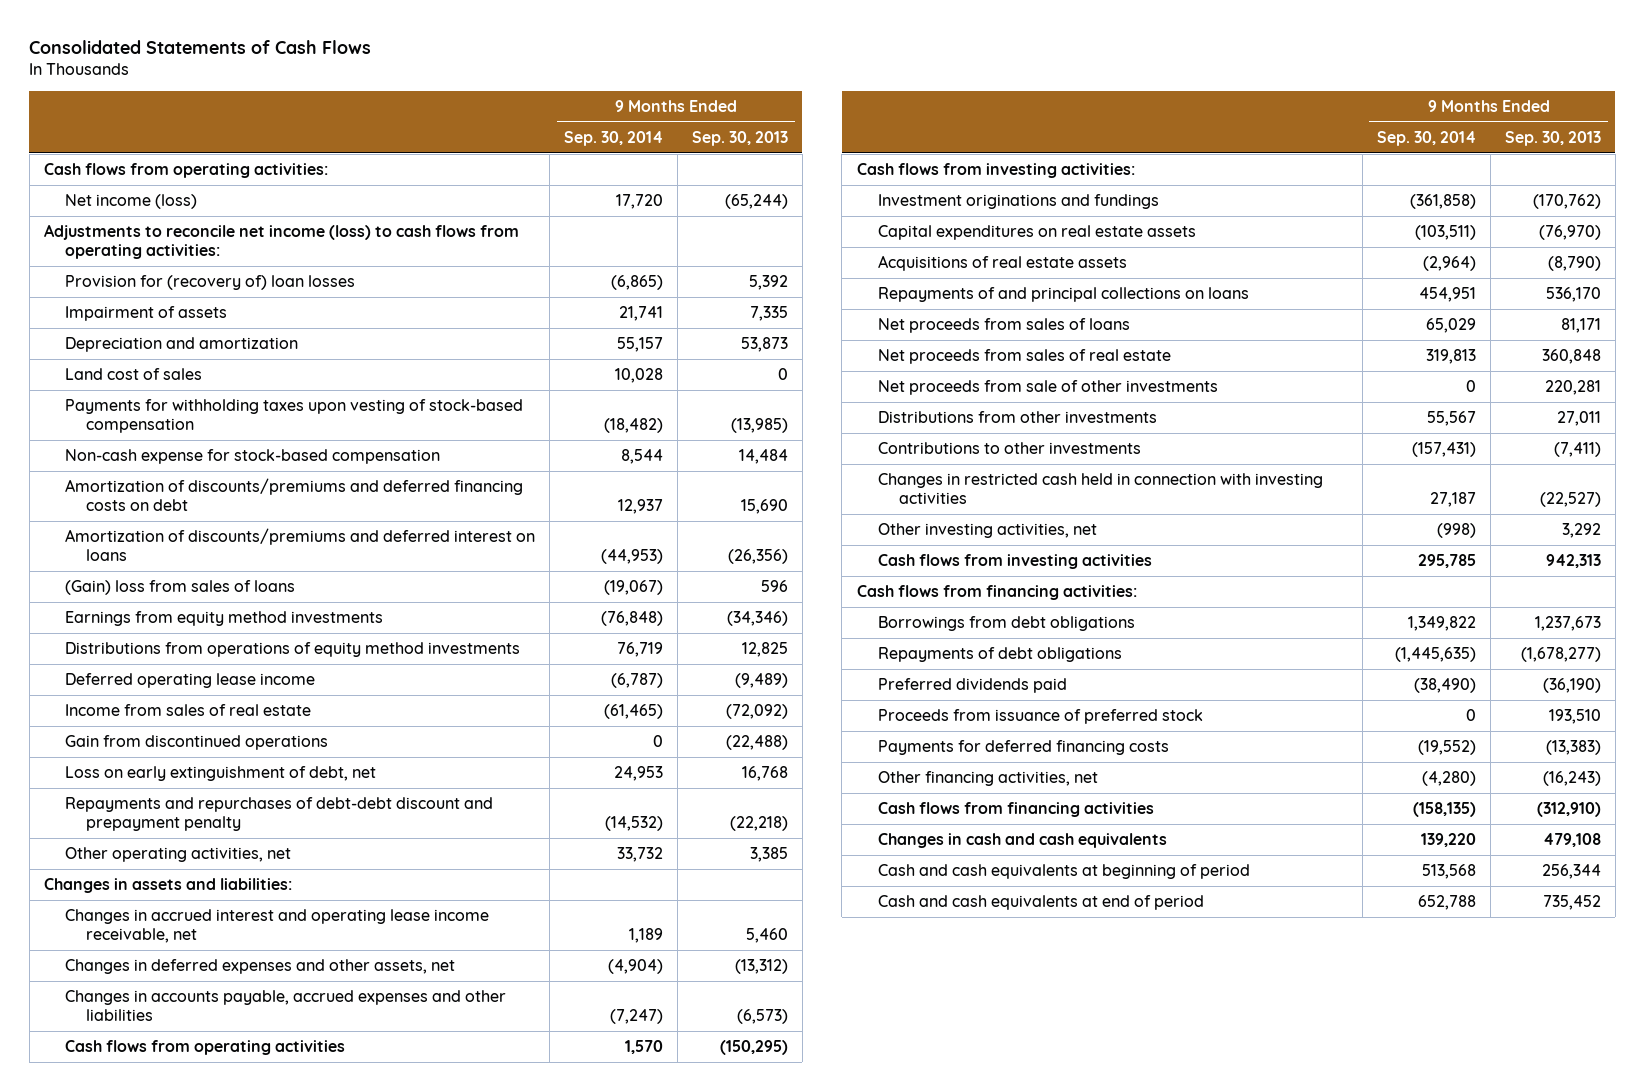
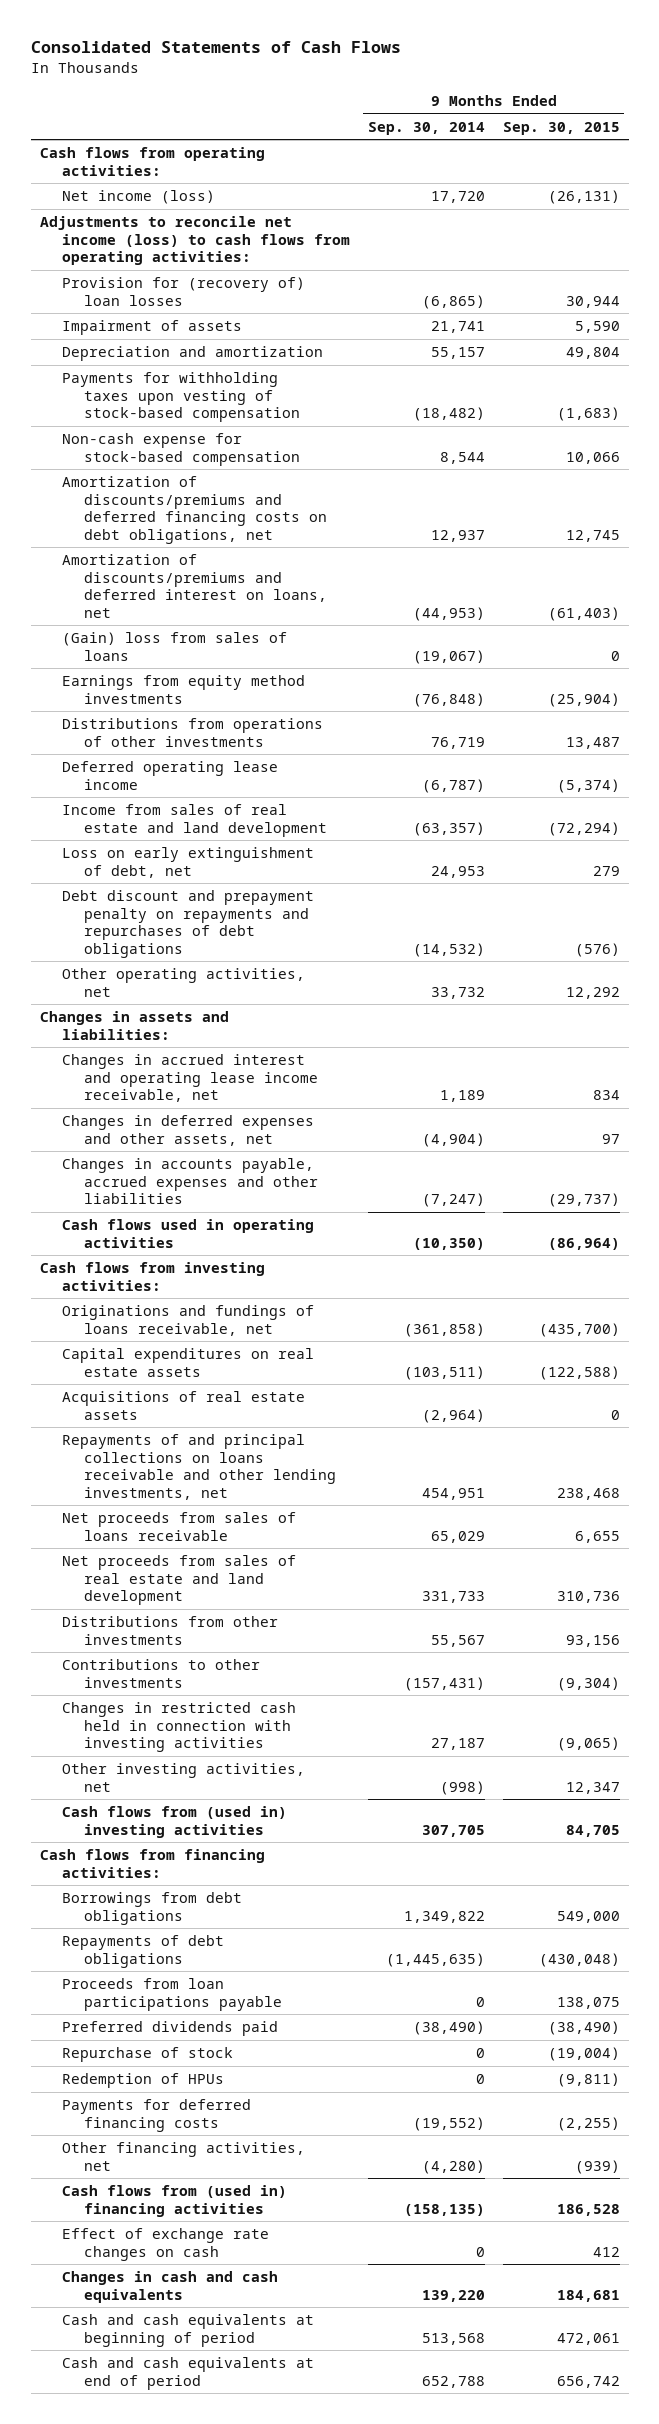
- | 9 Months Ended Sep. 30, 2014 | 9 Months Ended Sep. 30, 2013
+ | 9 Months Ended Sep. 30, 2014 | 9 Months Ended Sep. 30, 2015
- Land cost of sales | 10,028 | 0
- Amortization of discounts/premiums and deferred financing costs on debt | 12,937 | 15,690
- Amortization of discounts/premiums and deferred interest on loans | (44,953) | (26,356)
+ Amortization of discounts/premiums and deferred financing costs on debt obligations, net | 12,937 | 12,745
+ Amortization of discounts/premiums and deferred interest on loans, net | (44,953) | (61,403)
- Distributions from operations of equity method investments | 76,719 | 12,825
+ Distributions from operations of other investments | 76,719 | 13,487
- Income from sales of real estate | (61,465) | (72,092)
- Gain from discontinued operations | 0 | (22,488)
+ Income from sales of real estate and land development | (63,357) | (72,294)
- Repayments and repurchases of debt-debt discount and prepayment penalty | (14,532) | (22,218)
+ Debt discount and prepayment penalty on repayments and repurchases of debt obligations | (14,532) | (576)
- Cash flows from operating activities | 1,570 | (150,295)
+ Cash flows used in operating activities | (10,350) | (86,964)
- Investment originations and fundings | (361,858) | (170,762)
+ Originations and fundings of loans receivable, net | (361,858) | (435,700)
- Repayments of and principal collections on loans | 454,951 | 536,170
- Net proceeds from sales of loans | 65,029 | 81,171
- Net proceeds from sales of real estate | 319,813 | 360,848
- Net proceeds from sale of other investments | 0 | 220,281
+ Repayments of and principal collections on loans receivable and other lending investments, net | 454,951 | 238,468
+ Net proceeds from sales of loans receivable | 65,029 | 6,655
+ Net proceeds from sales of real estate and land development | 331,733 | 310,736
- Cash flows from investing activities | 295,785 | 942,313
+ Cash flows from (used in) investing activities | 307,705 | 84,705
+ Proceeds from loan participations payable | 0 | 138,075
- Proceeds from issuance of preferred stock | 0 | 193,510
+ Repurchase of stock | 0 | (19,004)
+ Redemption of HPUs | 0 | (9,811)
- Cash flows from financing activities | (158,135) | (312,910)
+ Cash flows from (used in) financing activities | (158,135) | 186,528
+ Effect of exchange rate changes on cash | 0 | 412

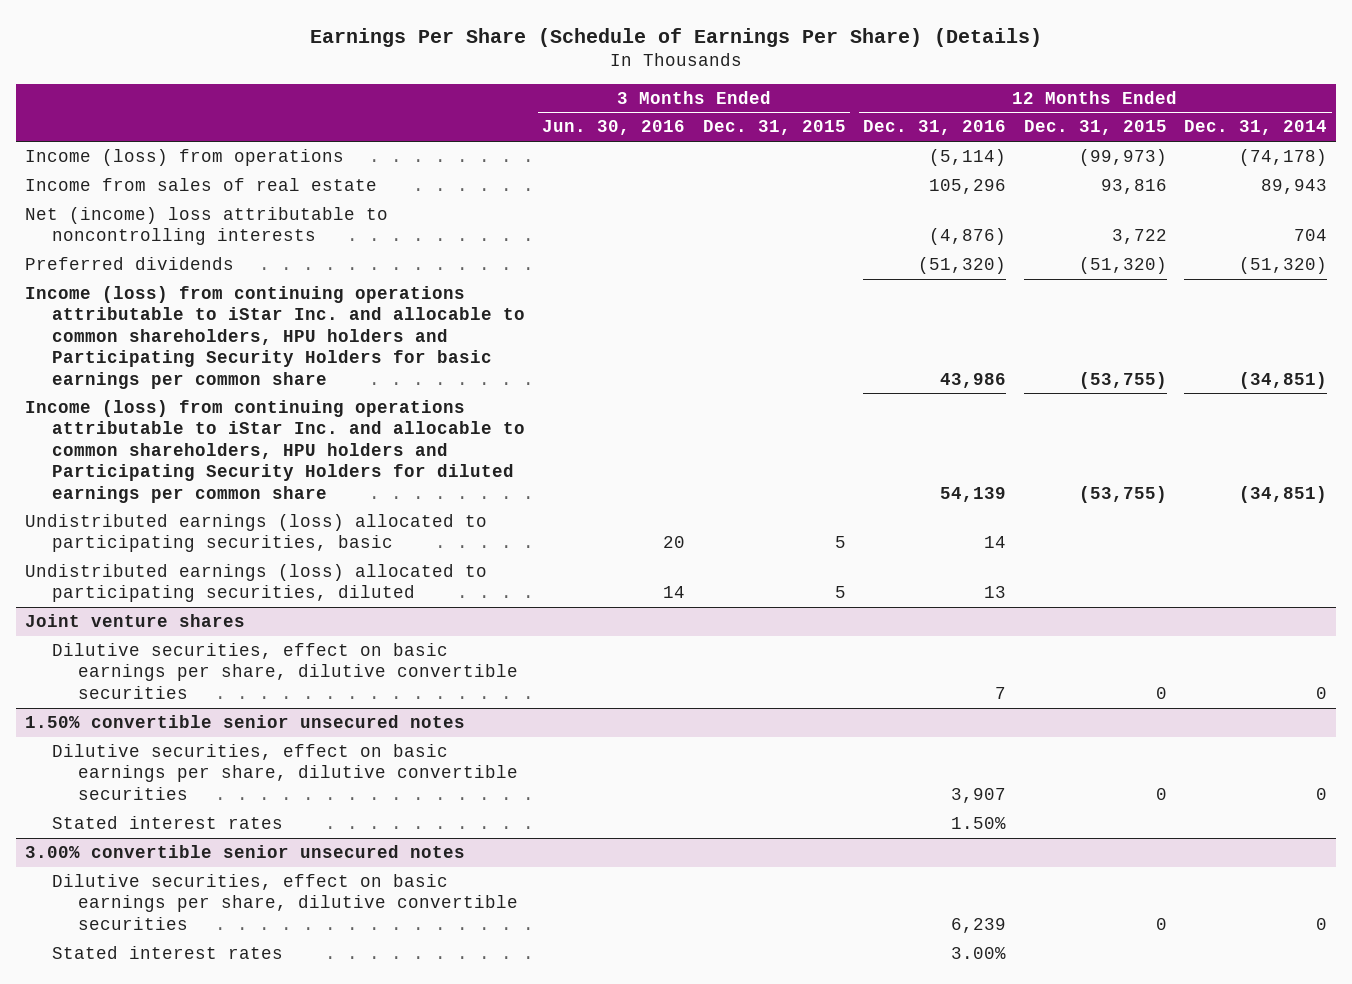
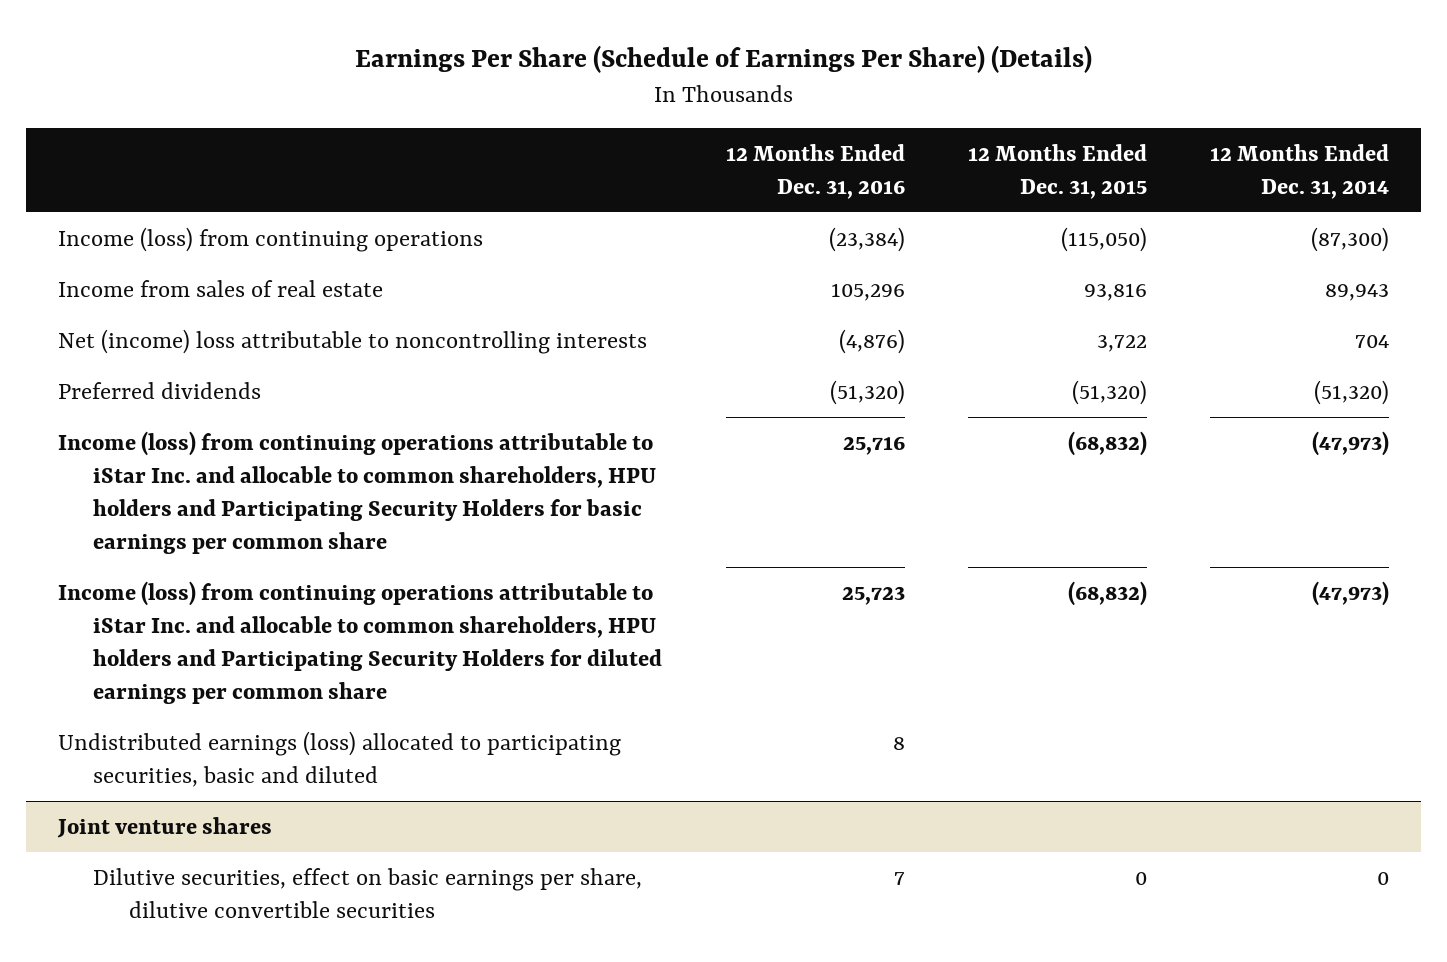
- | 3 Months Ended Jun. 30, 2016 | 3 Months Ended Dec. 31, 2015 | 12 Months Ended Dec. 31, 2016 | 12 Months Ended Dec. 31, 2015 | 12 Months Ended Dec. 31, 2014
+ | 12 Months Ended Dec. 31, 2016 | 12 Months Ended Dec. 31, 2015 | 12 Months Ended Dec. 31, 2014
- Income (loss) from operations | | | (5,114) | (99,973) | (74,178)
+ Income (loss) from continuing operations | (23,384) | (115,050) | (87,300)
- Income (loss) from continuing operations attributable to iStar Inc. and allocable to common shareholders, HPU holders and Participating Security Holders for basic earnings per common share | | | 43,986 | (53,755) | (34,851)
- Income (loss) from continuing operations attributable to iStar Inc. and allocable to common shareholders, HPU holders and Participating Security Holders for diluted earnings per common share | | | 54,139 | (53,755) | (34,851)
- Undistributed earnings (loss) allocated to participating securities, basic | 20 | 5 | 14 | |
- Undistributed earnings (loss) allocated to participating securities, diluted | 14 | 5 | 13 | |
+ Income (loss) from continuing operations attributable to iStar Inc. and allocable to common shareholders, HPU holders and Participating Security Holders for basic earnings per common share | 25,716 | (68,832) | (47,973)
+ Income (loss) from continuing operations attributable to iStar Inc. and allocable to common shareholders, HPU holders and Participating Security Holders for diluted earnings per common share | 25,723 | (68,832) | (47,973)
+ Undistributed earnings (loss) allocated to participating securities, basic and diluted | 8 | |
- 1.50% convertible senior unsecured notes
- Dilutive securities, effect on basic earnings per share, dilutive convertible securities | | | 3,907 | 0 | 0
- Stated interest rates | | | 1.50% | |
- 3.00% convertible senior unsecured notes
- Dilutive securities, effect on basic earnings per share, dilutive convertible securities | | | 6,239 | 0 | 0
- Stated interest rates | | | 3.00% | |

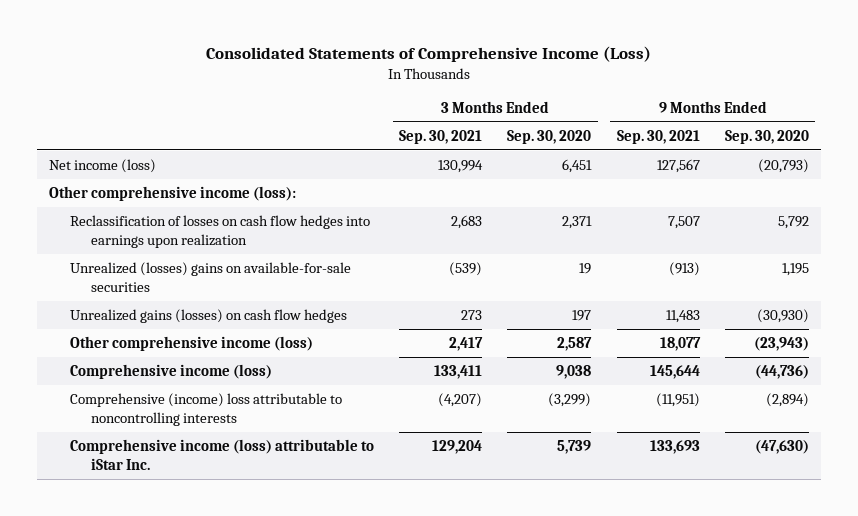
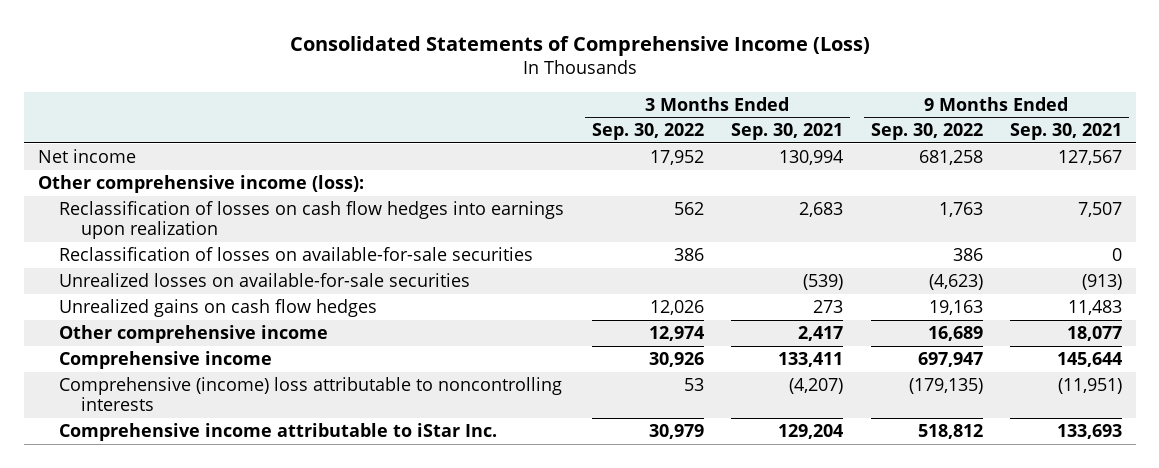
- | 3 Months Ended Sep. 30, 2021 | 3 Months Ended Sep. 30, 2020 | 9 Months Ended Sep. 30, 2021 | 9 Months Ended Sep. 30, 2020
+ | 3 Months Ended Sep. 30, 2022 | 3 Months Ended Sep. 30, 2021 | 9 Months Ended Sep. 30, 2022 | 9 Months Ended Sep. 30, 2021
- Net income (loss) | 130,994 | 6,451 | 127,567 | (20,793)
+ Net income | 17,952 | 130,994 | 681,258 | 127,567
- Unrealized (losses) gains on available-for-sale securities | (539) | 19 | (913) | 1,195
- Unrealized gains (losses) on cash flow hedges | 273 | 197 | 11,483 | (30,930)
- Other comprehensive income (loss) | 2,417 | 2,587 | 18,077 | (23,943)
- Comprehensive income (loss) | 133,411 | 9,038 | 145,644 | (44,736)
+ Reclassification of losses on available-for-sale securities | 386 | | 386 | 0
+ Unrealized losses on available-for-sale securities | | (539) | (4,623) | (913)
+ Unrealized gains on cash flow hedges | 12,026 | 273 | 19,163 | 11,483
+ Other comprehensive income | 12,974 | 2,417 | 16,689 | 18,077
+ Comprehensive income | 30,926 | 133,411 | 697,947 | 145,644
- Comprehensive income (loss) attributable to iStar Inc. | 129,204 | 5,739 | 133,693 | (47,630)
+ Comprehensive income attributable to iStar Inc. | 30,979 | 129,204 | 518,812 | 133,693

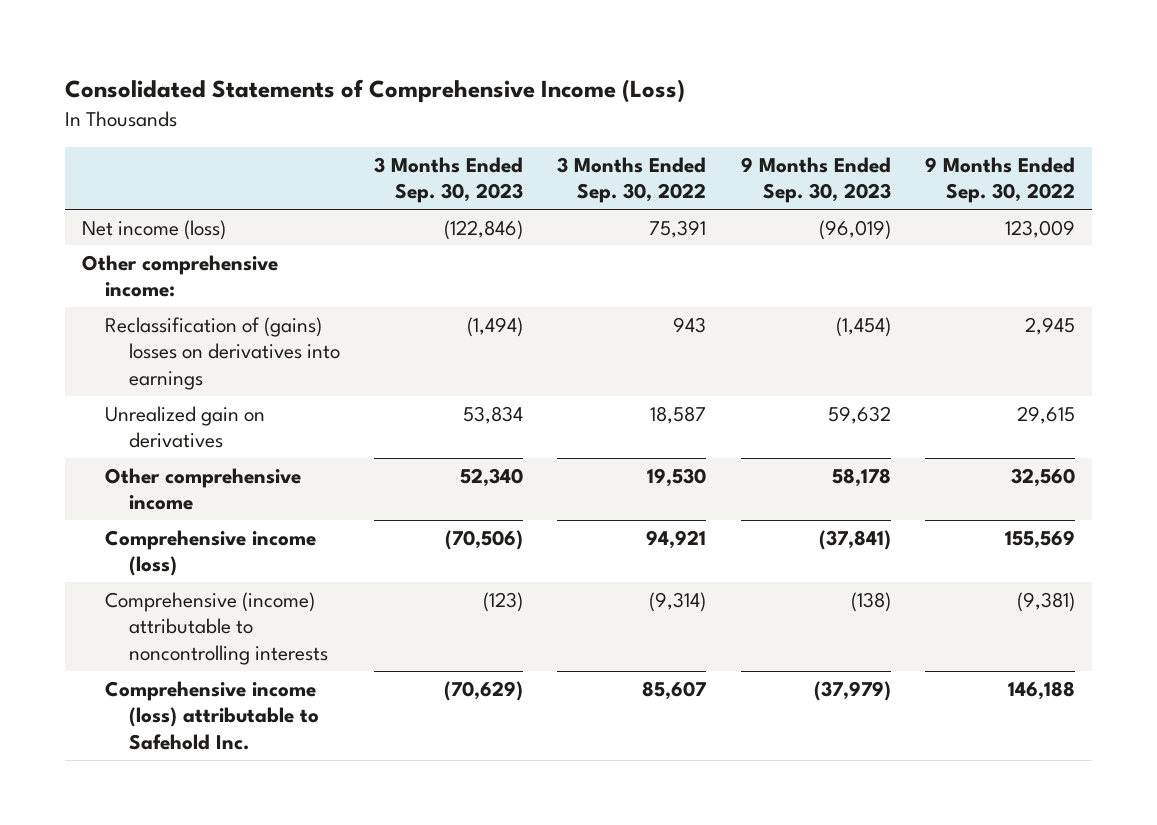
- | 3 Months Ended Sep. 30, 2022 | 3 Months Ended Sep. 30, 2021 | 9 Months Ended Sep. 30, 2022 | 9 Months Ended Sep. 30, 2021
+ | 3 Months Ended Sep. 30, 2023 | 3 Months Ended Sep. 30, 2022 | 9 Months Ended Sep. 30, 2023 | 9 Months Ended Sep. 30, 2022
- Net income | 17,952 | 130,994 | 681,258 | 127,567
- Other comprehensive income (loss):
- Reclassification of losses on cash flow hedges into earnings upon realization | 562 | 2,683 | 1,763 | 7,507
- Reclassification of losses on available-for-sale securities | 386 | | 386 | 0
- Unrealized losses on available-for-sale securities | | (539) | (4,623) | (913)
- Unrealized gains on cash flow hedges | 12,026 | 273 | 19,163 | 11,483
- Other comprehensive income | 12,974 | 2,417 | 16,689 | 18,077
- Comprehensive income | 30,926 | 133,411 | 697,947 | 145,644
- Comprehensive (income) loss attributable to noncontrolling interests | 53 | (4,207) | (179,135) | (11,951)
- Comprehensive income attributable to iStar Inc. | 30,979 | 129,204 | 518,812 | 133,693
+ Net income (loss) | (122,846) | 75,391 | (96,019) | 123,009
+ Other comprehensive income:
+ Reclassification of (gains) losses on derivatives into earnings | (1,494) | 943 | (1,454) | 2,945
+ Unrealized gain on derivatives | 53,834 | 18,587 | 59,632 | 29,615
+ Other comprehensive income | 52,340 | 19,530 | 58,178 | 32,560
+ Comprehensive income (loss) | (70,506) | 94,921 | (37,841) | 155,569
+ Comprehensive (income) attributable to noncontrolling interests | (123) | (9,314) | (138) | (9,381)
+ Comprehensive income (loss) attributable to Safehold Inc. | (70,629) | 85,607 | (37,979) | 146,188

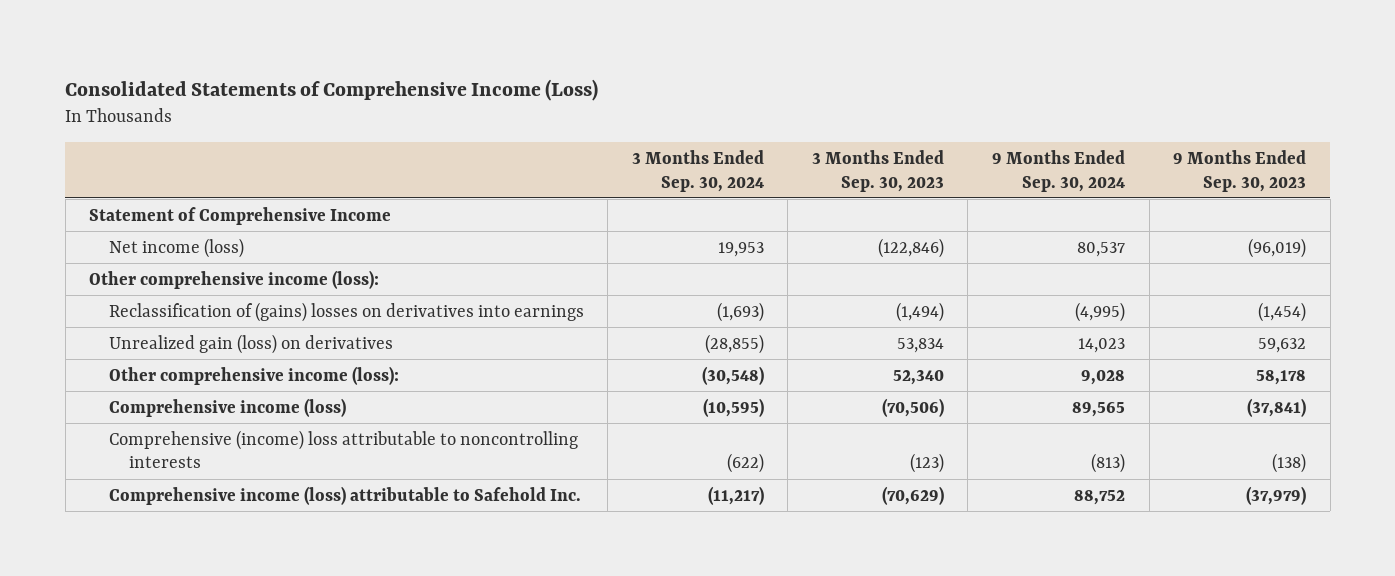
- | 3 Months Ended Sep. 30, 2023 | 3 Months Ended Sep. 30, 2022 | 9 Months Ended Sep. 30, 2023 | 9 Months Ended Sep. 30, 2022
+ | 3 Months Ended Sep. 30, 2024 | 3 Months Ended Sep. 30, 2023 | 9 Months Ended Sep. 30, 2024 | 9 Months Ended Sep. 30, 2023
+ Statement of Comprehensive Income
- Other comprehensive income:
+ Other comprehensive income (loss):
- Unrealized gain on derivatives | 53,834 | 18,587 | 59,632 | 29,615
- Other comprehensive income | 52,340 | 19,530 | 58,178 | 32,560
+ Unrealized gain (loss) on derivatives | (28,855) | 53,834 | 14,023 | 59,632
+ Other comprehensive income (loss): | (30,548) | 52,340 | 9,028 | 58,178
- Comprehensive (income) attributable to noncontrolling interests | (123) | (9,314) | (138) | (9,381)
+ Comprehensive (income) loss attributable to noncontrolling interests | (622) | (123) | (813) | (138)

